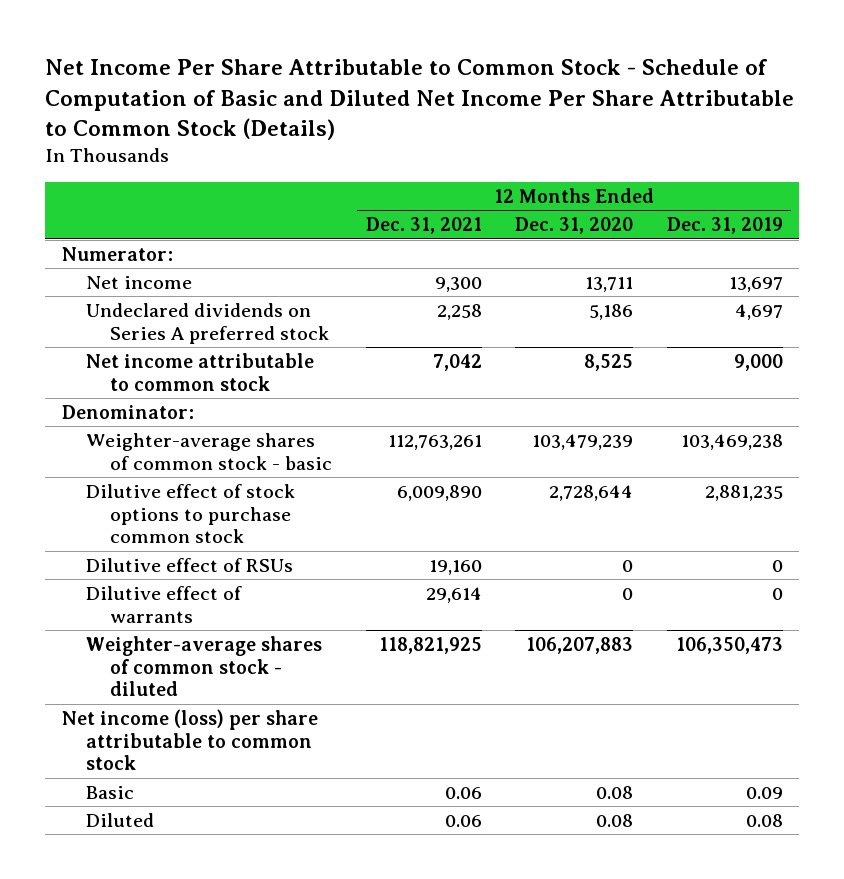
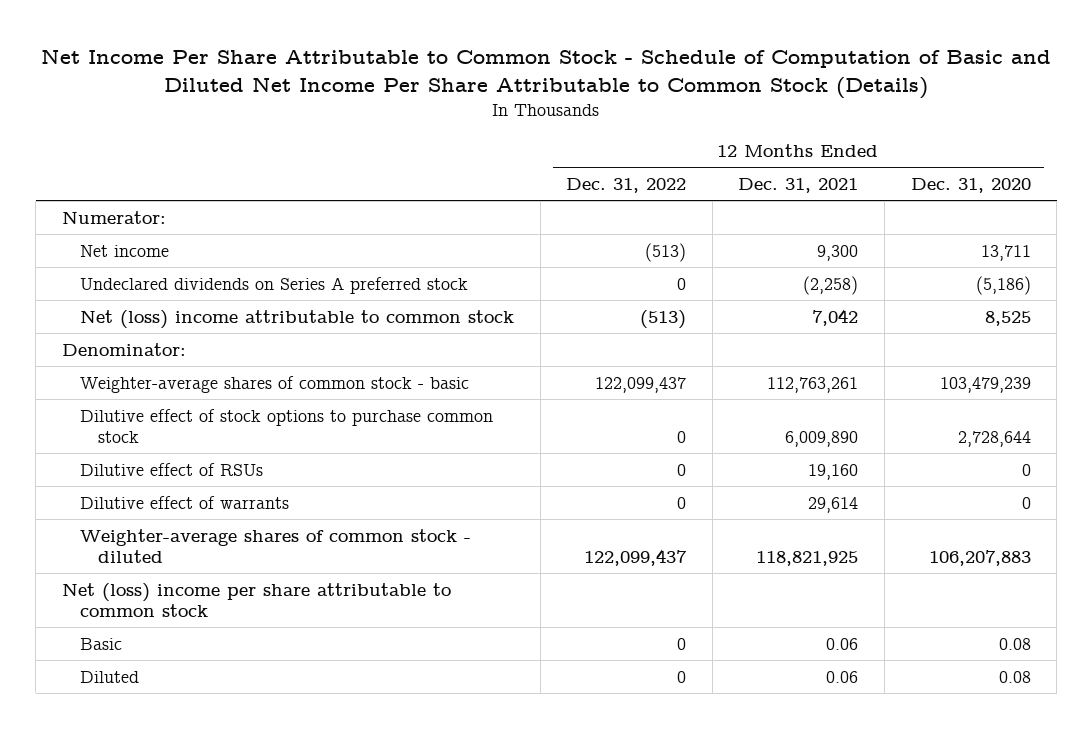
- | 12 Months Ended Dec. 31, 2021 | 12 Months Ended Dec. 31, 2020 | 12 Months Ended Dec. 31, 2019
+ | 12 Months Ended Dec. 31, 2022 | 12 Months Ended Dec. 31, 2021 | 12 Months Ended Dec. 31, 2020
- Undeclared dividends on Series A preferred stock | 2,258 | 5,186 | 4,697
- Net income attributable to common stock | 7,042 | 8,525 | 9,000
+ Undeclared dividends on Series A preferred stock | 0 | (2,258) | (5,186)
+ Net (loss) income attributable to common stock | (513) | 7,042 | 8,525
- Net income (loss) per share attributable to common stock
+ Net (loss) income per share attributable to common stock

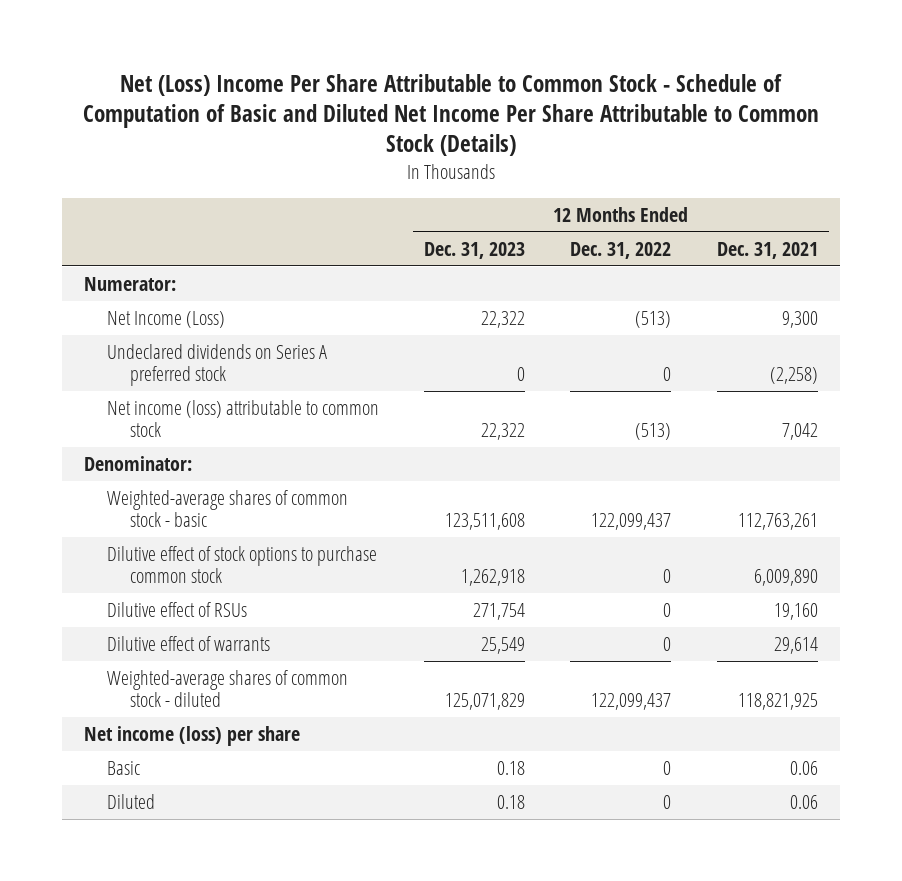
- Net Income Per Share Attributable to Common Stock - Schedule of Computation of Basic and Diluted Net Income Per Share Attributable to Common Stock (Details)
+ Net (Loss) Income Per Share Attributable to Common Stock - Schedule of Computation of Basic and Diluted Net Income Per Share Attributable to Common Stock (Details)
- | 12 Months Ended Dec. 31, 2022 | 12 Months Ended Dec. 31, 2021 | 12 Months Ended Dec. 31, 2020
+ | 12 Months Ended Dec. 31, 2023 | 12 Months Ended Dec. 31, 2022 | 12 Months Ended Dec. 31, 2021
- Net income | (513) | 9,300 | 13,711
+ Net Income (Loss) | 22,322 | (513) | 9,300
- Net (loss) income attributable to common stock | (513) | 7,042 | 8,525
+ Net income (loss) attributable to common stock | 22,322 | (513) | 7,042
- Weighter-average shares of common stock - basic | 122,099,437 | 112,763,261 | 103,479,239
+ Weighted-average shares of common stock - basic | 123,511,608 | 122,099,437 | 112,763,261
- Weighter-average shares of common stock - diluted | 122,099,437 | 118,821,925 | 106,207,883
- Net (loss) income per share attributable to common stock
+ Weighted-average shares of common stock - diluted | 125,071,829 | 122,099,437 | 118,821,925
+ Net income (loss) per share

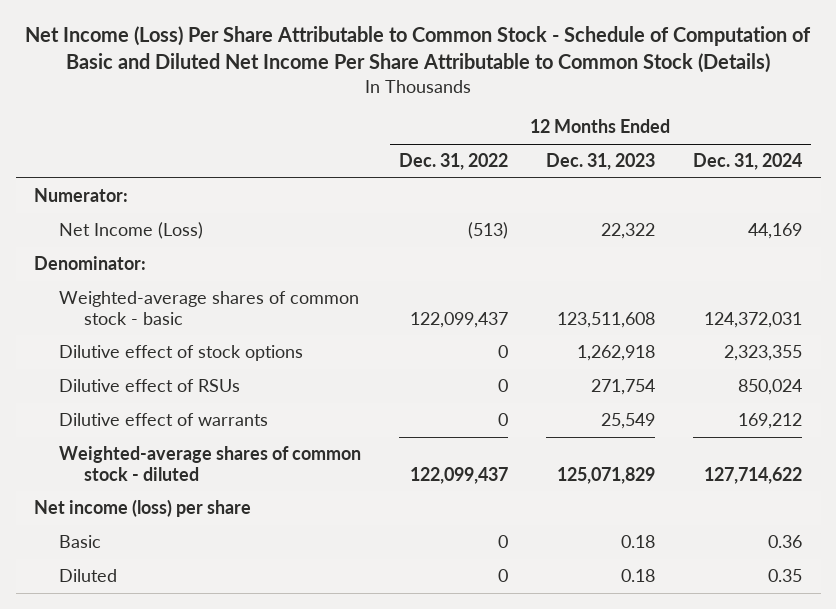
- Net (Loss) Income Per Share Attributable to Common Stock - Schedule of Computation of Basic and Diluted Net Income Per Share Attributable to Common Stock (Details)
+ Net Income (Loss) Per Share Attributable to Common Stock - Schedule of Computation of Basic and Diluted Net Income Per Share Attributable to Common Stock (Details)
- | 12 Months Ended Dec. 31, 2023 | 12 Months Ended Dec. 31, 2022 | 12 Months Ended Dec. 31, 2021
+ | 12 Months Ended Dec. 31, 2022 | 12 Months Ended Dec. 31, 2023 | 12 Months Ended Dec. 31, 2024
- Undeclared dividends on Series A preferred stock | 0 | 0 | (2,258)
- Net income (loss) attributable to common stock | 22,322 | (513) | 7,042
- Dilutive effect of stock options to purchase common stock | 1,262,918 | 0 | 6,009,890
+ Dilutive effect of stock options | 0 | 1,262,918 | 2,323,355

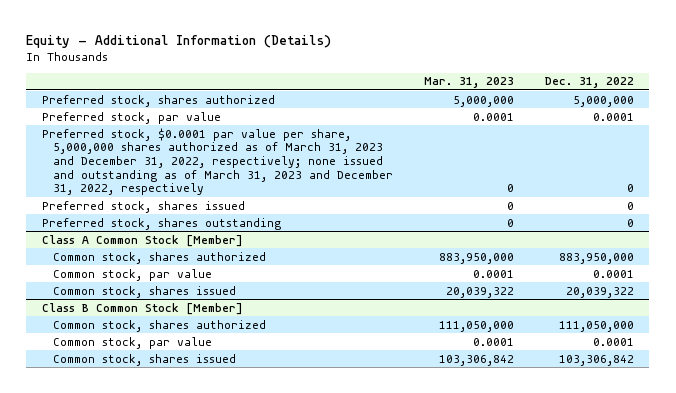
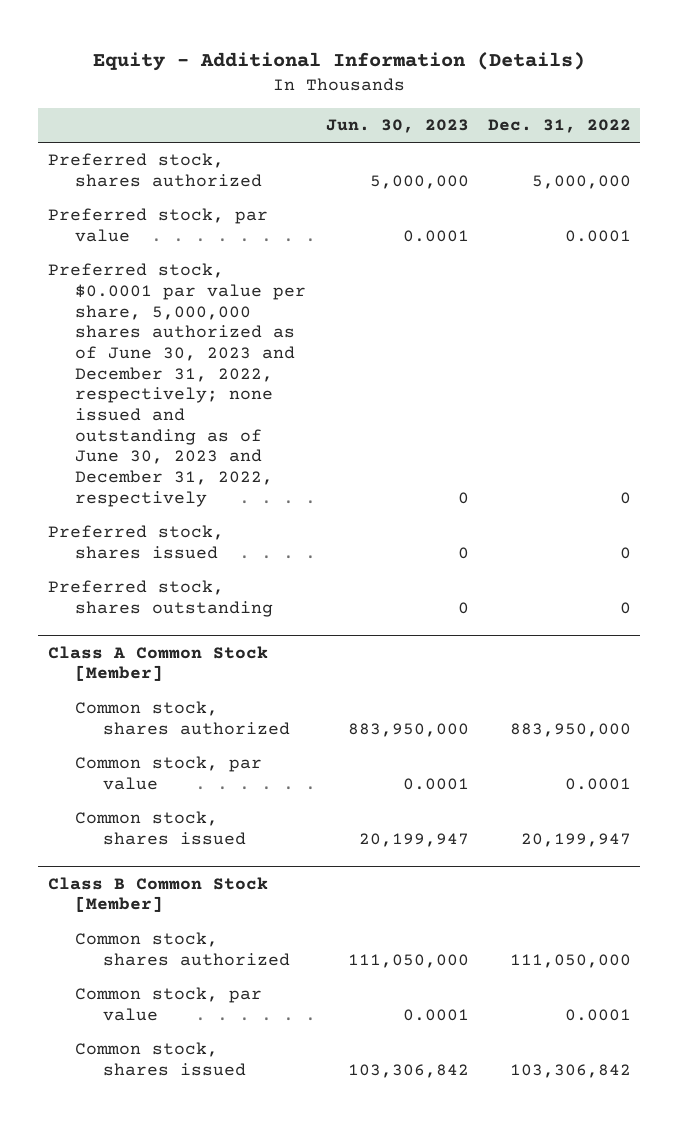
- | Mar. 31, 2023 | Dec. 31, 2022
+ | Jun. 30, 2023 | Dec. 31, 2022
- Preferred stock, $0.0001 par value per share, 5,000,000 shares authorized as of March 31, 2023 and December 31, 2022, respectively; none issued and outstanding as of March 31, 2023 and December 31, 2022, respectively | 0 | 0
+ Preferred stock, $0.0001 par value per share, 5,000,000 shares authorized as of June 30, 2023 and December 31, 2022, respectively; none issued and outstanding as of June 30, 2023 and December 31, 2022, respectively | 0 | 0
@ Class A Common Stock [Member]
- Common stock, shares issued | 20,039,322 | 20,039,322
+ Common stock, shares issued | 20,199,947 | 20,199,947

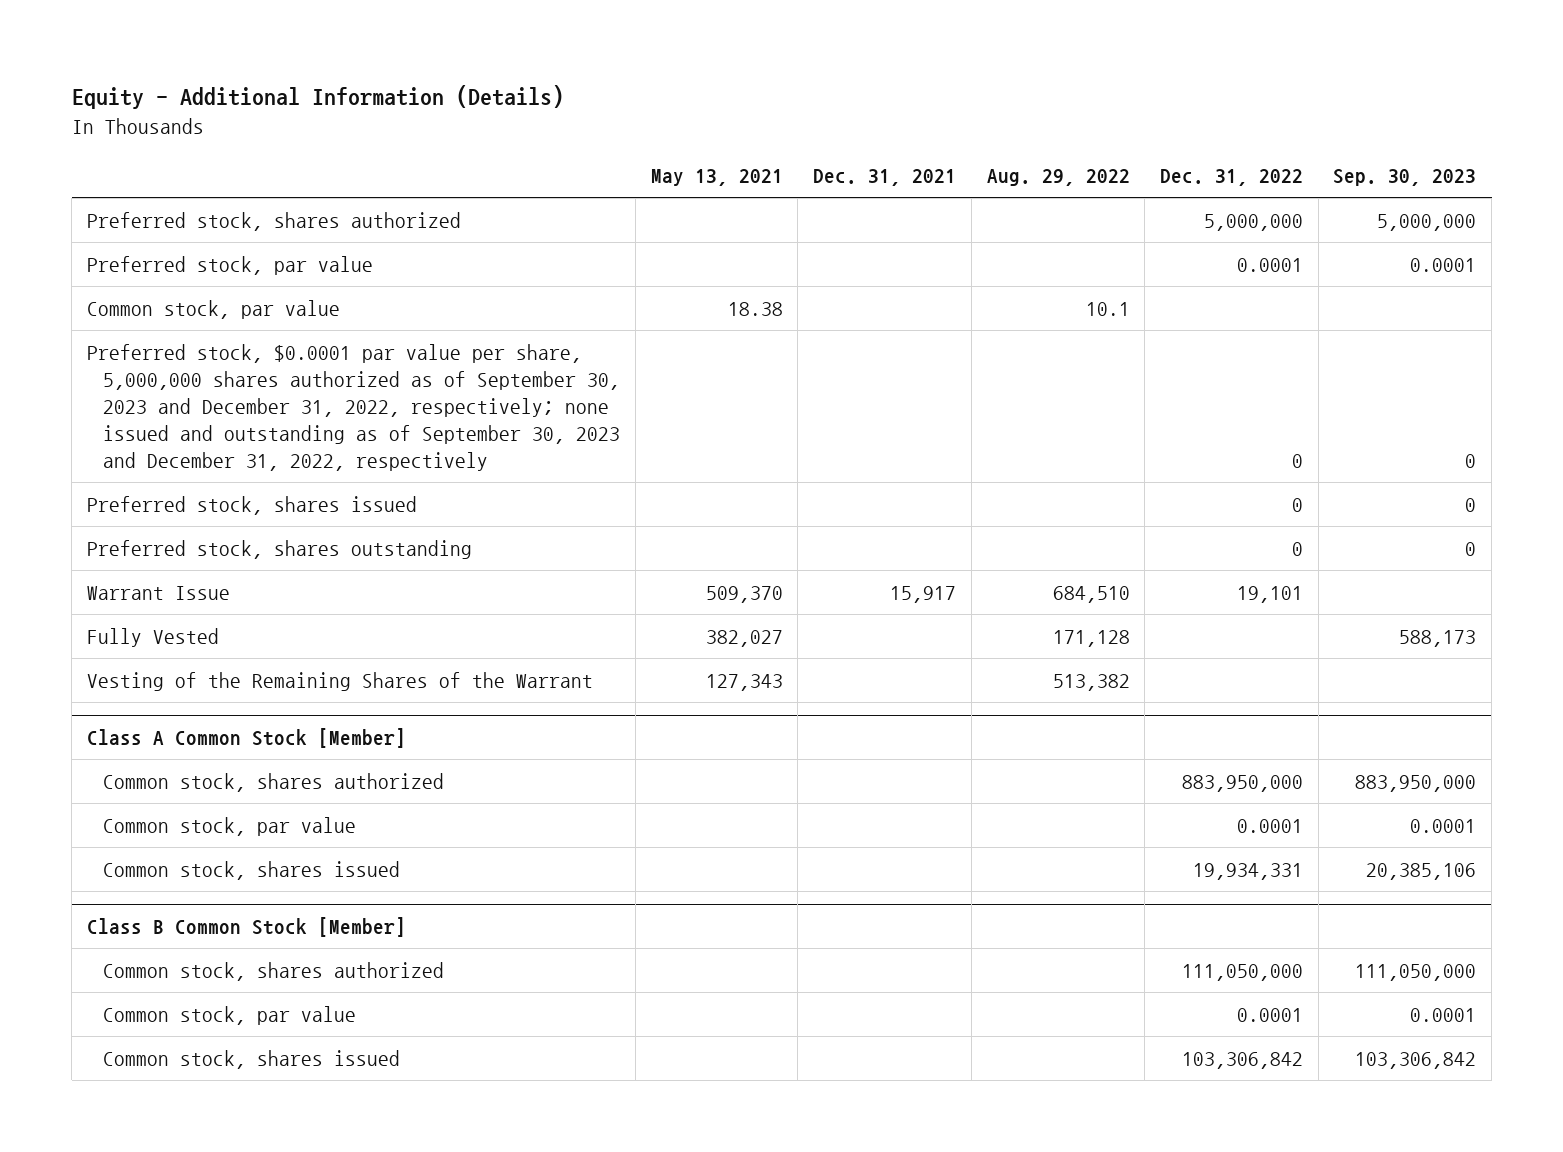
- | Jun. 30, 2023 | Dec. 31, 2022
+ | May 13, 2021 | Dec. 31, 2021 | Aug. 29, 2022 | Dec. 31, 2022 | Sep. 30, 2023
- Preferred stock, $0.0001 par value per share, 5,000,000 shares authorized as of June 30, 2023 and December 31, 2022, respectively; none issued and outstanding as of June 30, 2023 and December 31, 2022, respectively | 0 | 0
+ Common stock, par value | 18.38 | | 10.1 | |
+ Preferred stock, $0.0001 par value per share, 5,000,000 shares authorized as of September 30, 2023 and December 31, 2022, respectively; none issued and outstanding as of September 30, 2023 and December 31, 2022, respectively | | | | 0 | 0
+ Warrant Issue | 509,370 | 15,917 | 684,510 | 19,101 |
+ Fully Vested | 382,027 | | 171,128 | | 588,173
+ Vesting of the Remaining Shares of the Warrant | 127,343 | | 513,382 | |
@ Class A Common Stock [Member]
- Common stock, shares issued | 20,199,947 | 20,199,947
+ Common stock, shares issued | | | | 19,934,331 | 20,385,106

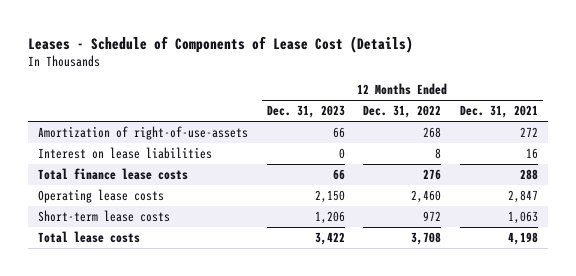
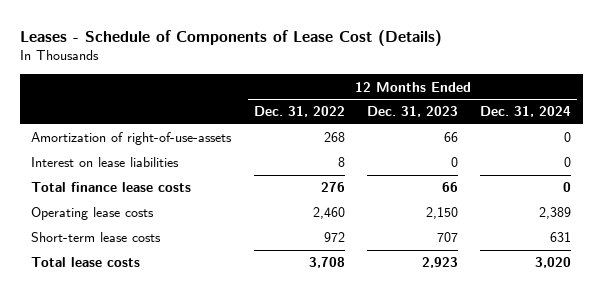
- | 12 Months Ended Dec. 31, 2023 | 12 Months Ended Dec. 31, 2022 | 12 Months Ended Dec. 31, 2021
+ | 12 Months Ended Dec. 31, 2022 | 12 Months Ended Dec. 31, 2023 | 12 Months Ended Dec. 31, 2024
- Short-term lease costs | 1,206 | 972 | 1,063
- Total lease costs | 3,422 | 3,708 | 4,198
+ Short-term lease costs | 972 | 707 | 631
+ Total lease costs | 3,708 | 2,923 | 3,020

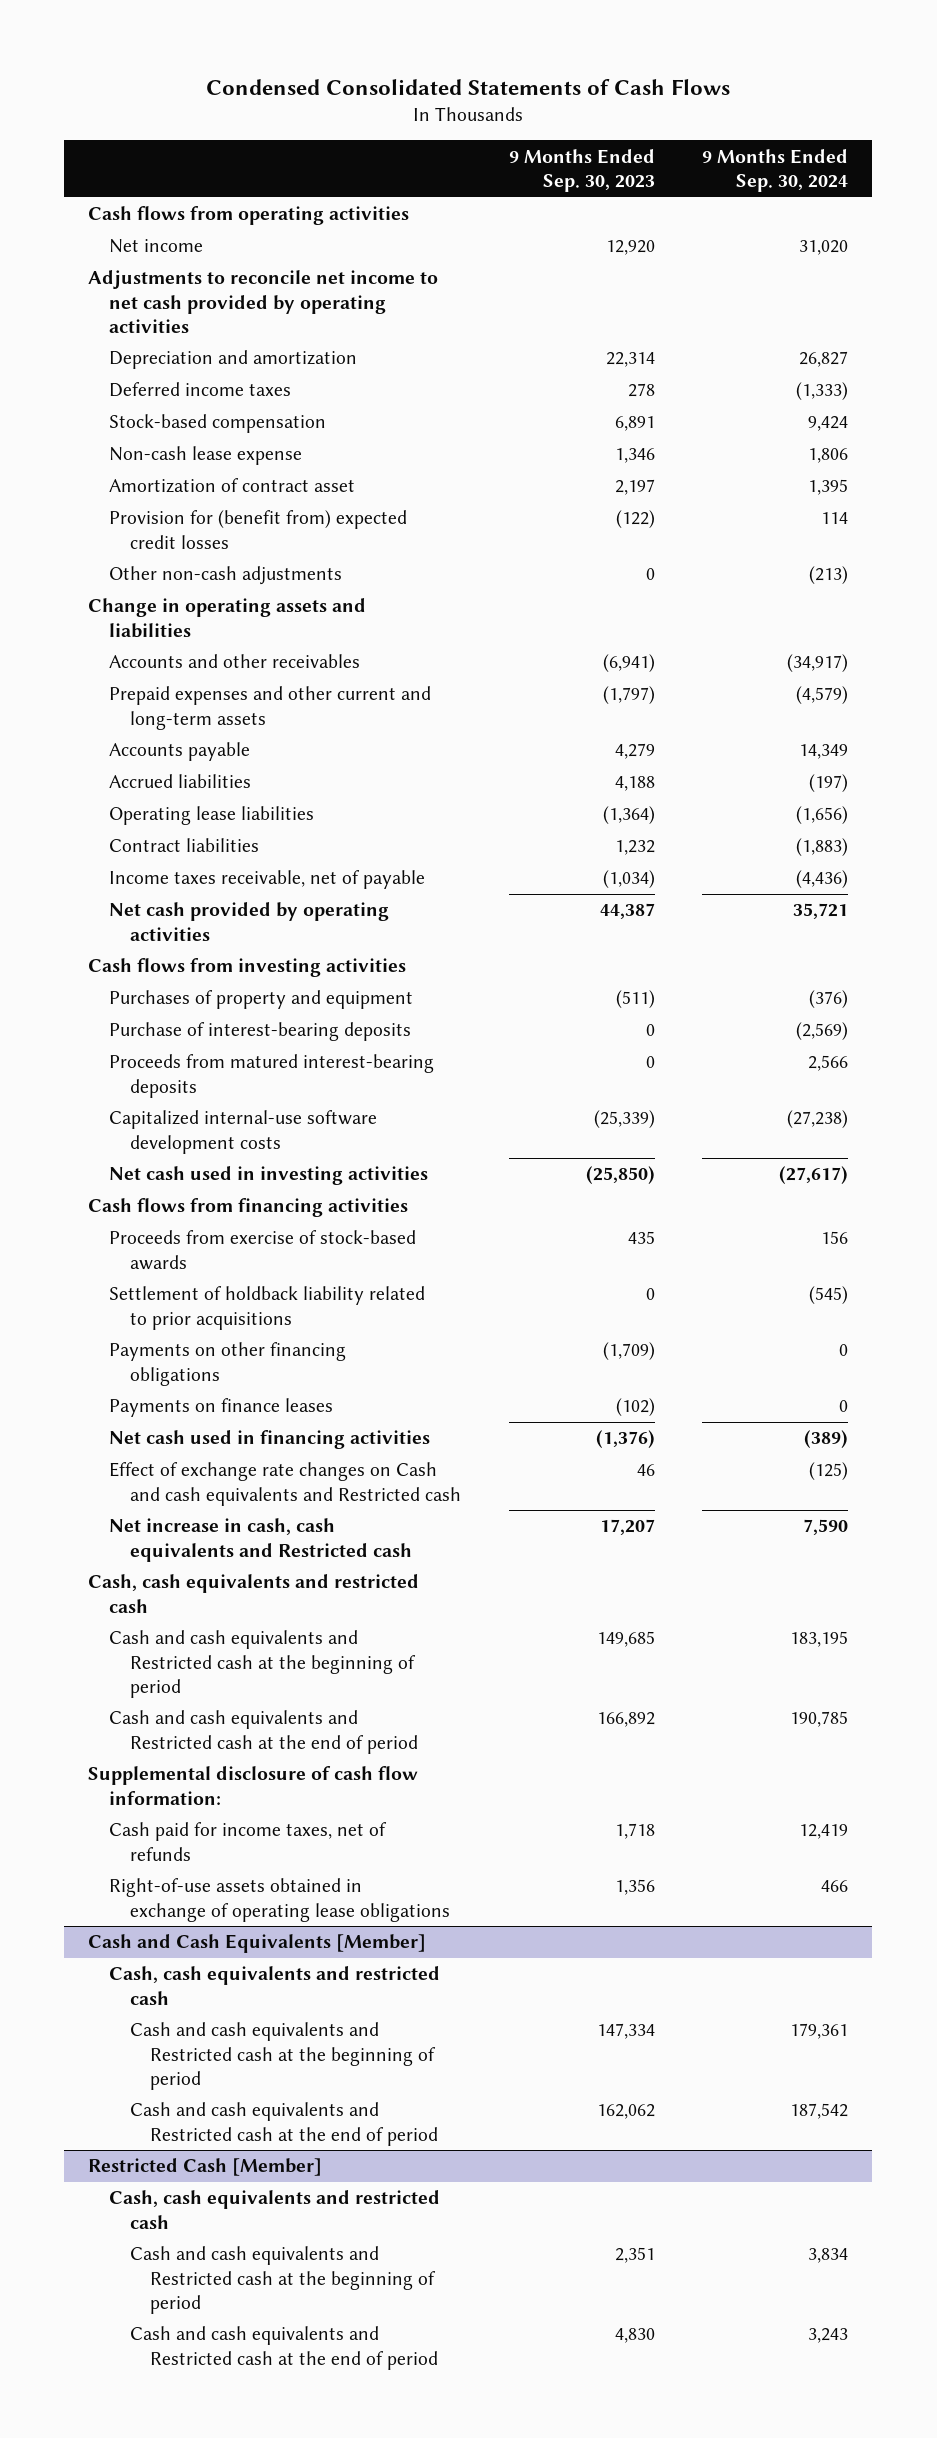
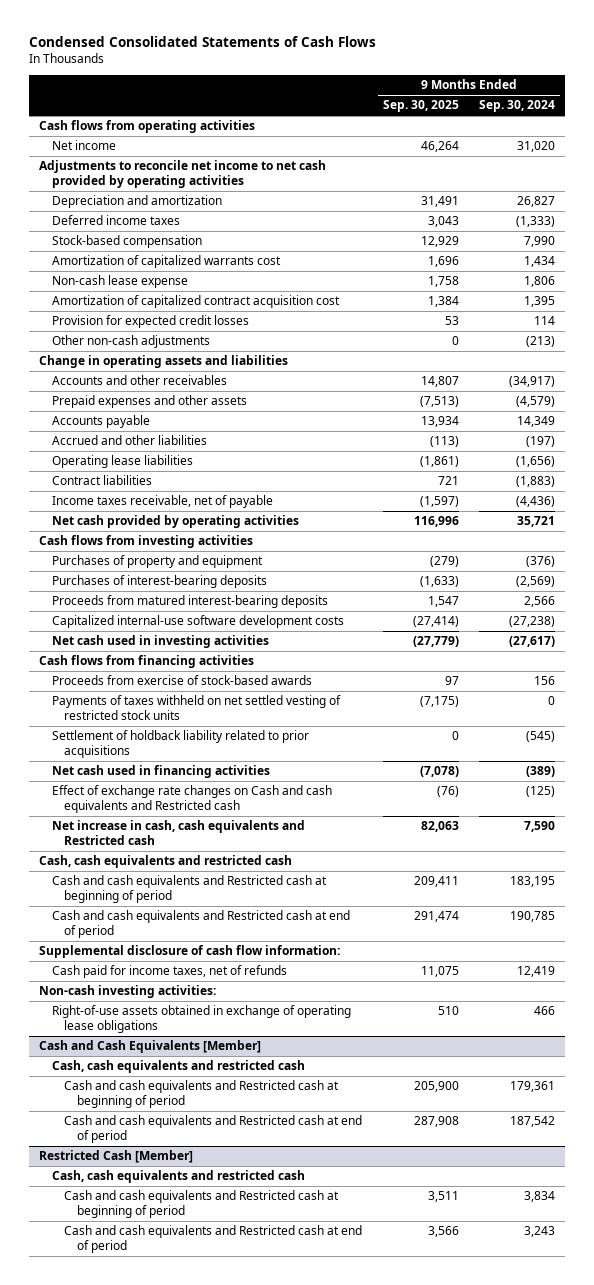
- | 9 Months Ended Sep. 30, 2023 | 9 Months Ended Sep. 30, 2024
+ | 9 Months Ended Sep. 30, 2025 | 9 Months Ended Sep. 30, 2024
- Stock-based compensation | 6,891 | 9,424
+ Stock-based compensation | 12,929 | 7,990
+ Amortization of capitalized warrants cost | 1,696 | 1,434
- Amortization of contract asset | 2,197 | 1,395
- Provision for (benefit from) expected credit losses | (122) | 114
+ Amortization of capitalized contract acquisition cost | 1,384 | 1,395
+ Provision for expected credit losses | 53 | 114
- Prepaid expenses and other current and long-term assets | (1,797) | (4,579)
+ Prepaid expenses and other assets | (7,513) | (4,579)
- Accrued liabilities | 4,188 | (197)
+ Accrued and other liabilities | (113) | (197)
- Purchase of interest-bearing deposits | 0 | (2,569)
+ Purchases of interest-bearing deposits | (1,633) | (2,569)
+ Payments of taxes withheld on net settled vesting of restricted stock units | (7,175) | 0
- Payments on other financing obligations | (1,709) | 0
- Payments on finance leases | (102) | 0
- Cash and cash equivalents and Restricted cash at the beginning of period | 149,685 | 183,195
- Cash and cash equivalents and Restricted cash at the end of period | 166,892 | 190,785
+ Cash and cash equivalents and Restricted cash at beginning of period | 209,411 | 183,195
+ Cash and cash equivalents and Restricted cash at end of period | 291,474 | 190,785
+ Non-cash investing activities:
@ Cash and Cash Equivalents [Member]
- Cash and cash equivalents and Restricted cash at the beginning of period | 147,334 | 179,361
- Cash and cash equivalents and Restricted cash at the end of period | 162,062 | 187,542
+ Cash and cash equivalents and Restricted cash at beginning of period | 205,900 | 179,361
+ Cash and cash equivalents and Restricted cash at end of period | 287,908 | 187,542
@ Restricted Cash [Member]
- Cash and cash equivalents and Restricted cash at the beginning of period | 2,351 | 3,834
- Cash and cash equivalents and Restricted cash at the end of period | 4,830 | 3,243
+ Cash and cash equivalents and Restricted cash at beginning of period | 3,511 | 3,834
+ Cash and cash equivalents and Restricted cash at end of period | 3,566 | 3,243

